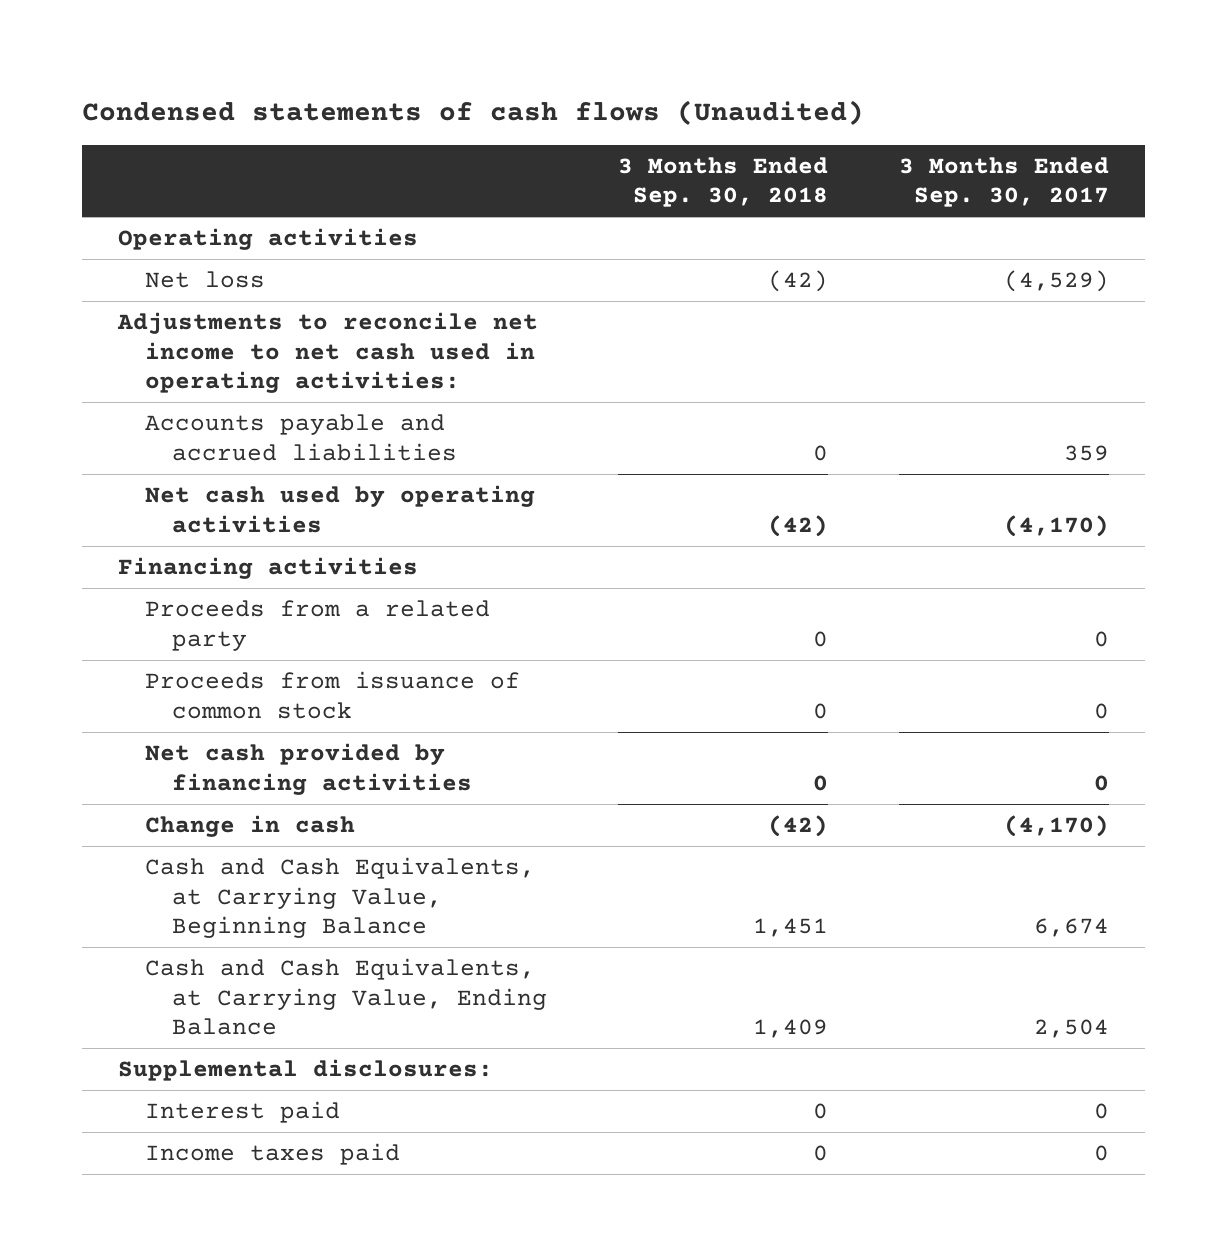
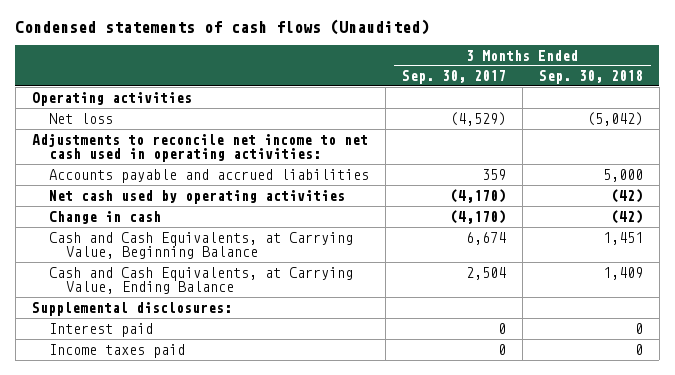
- | 3 Months Ended Sep. 30, 2018 | 3 Months Ended Sep. 30, 2017
+ | 3 Months Ended Sep. 30, 2017 | 3 Months Ended Sep. 30, 2018
- Net loss | (42) | (4,529)
+ Net loss | (4,529) | (5,042)
- Accounts payable and accrued liabilities | 0 | 359
+ Accounts payable and accrued liabilities | 359 | 5,000
- Financing activities
- Proceeds from a related party | 0 | 0
- Proceeds from issuance of common stock | 0 | 0
- Net cash provided by financing activities | 0 | 0

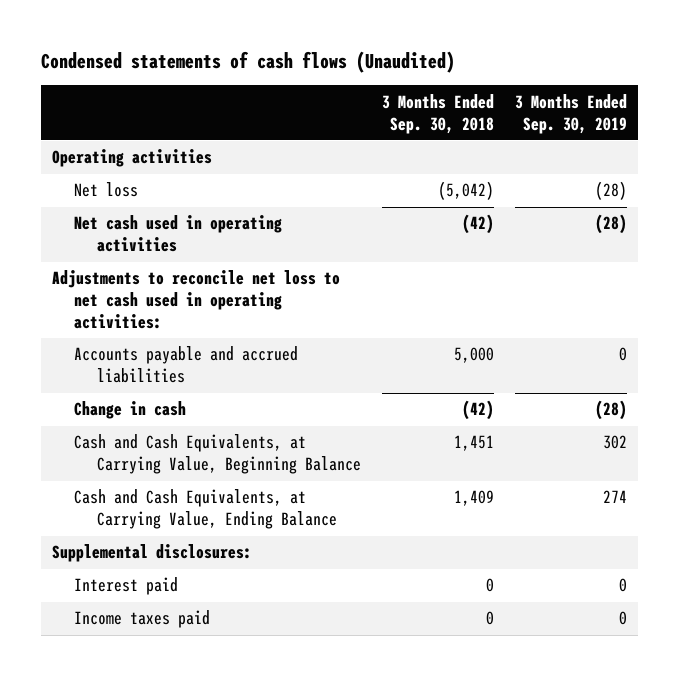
- | 3 Months Ended Sep. 30, 2017 | 3 Months Ended Sep. 30, 2018
+ | 3 Months Ended Sep. 30, 2018 | 3 Months Ended Sep. 30, 2019
- Adjustments to reconcile net income to net cash used in operating activities:
+ Net cash used in operating activities | (42) | (28)
+ Adjustments to reconcile net loss to net cash used in operating activities:
- Net cash used by operating activities | (4,170) | (42)

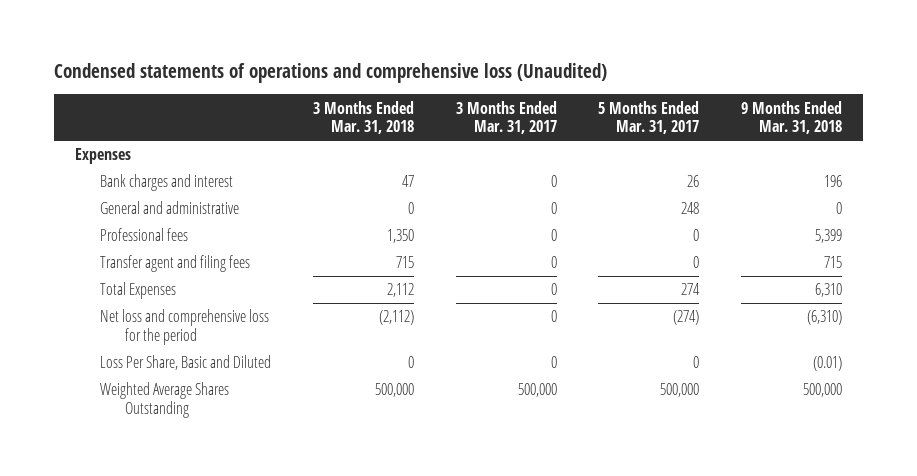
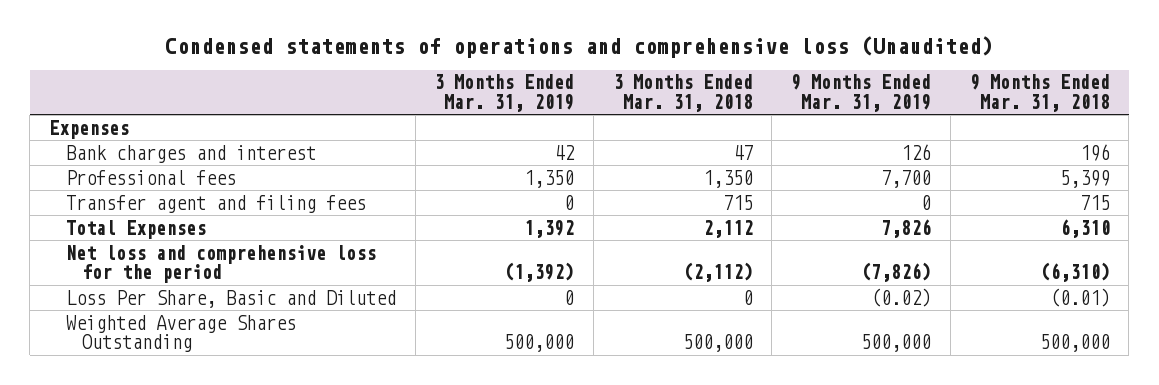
- | 3 Months Ended Mar. 31, 2018 | 3 Months Ended Mar. 31, 2017 | 5 Months Ended Mar. 31, 2017 | 9 Months Ended Mar. 31, 2018
+ | 3 Months Ended Mar. 31, 2019 | 3 Months Ended Mar. 31, 2018 | 9 Months Ended Mar. 31, 2019 | 9 Months Ended Mar. 31, 2018
- General and administrative | 0 | 0 | 248 | 0

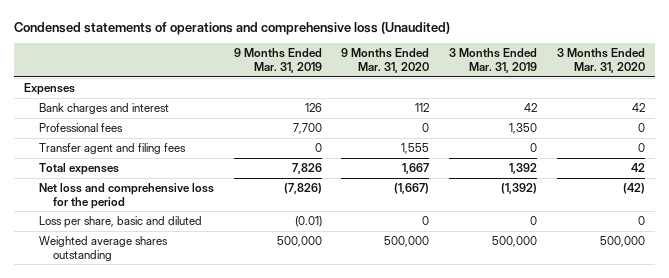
- | 3 Months Ended Mar. 31, 2019 | 3 Months Ended Mar. 31, 2018 | 9 Months Ended Mar. 31, 2019 | 9 Months Ended Mar. 31, 2018
+ | 9 Months Ended Mar. 31, 2019 | 9 Months Ended Mar. 31, 2020 | 3 Months Ended Mar. 31, 2019 | 3 Months Ended Mar. 31, 2020
- Total Expenses | 1,392 | 2,112 | 7,826 | 6,310
+ Total expenses | 7,826 | 1,667 | 1,392 | 42
- Loss Per Share, Basic and Diluted | 0 | 0 | (0.02) | (0.01)
- Weighted Average Shares Outstanding | 500,000 | 500,000 | 500,000 | 500,000
+ Loss per share, basic and diluted | (0.01) | 0 | 0 | 0
+ Weighted average shares outstanding | 500,000 | 500,000 | 500,000 | 500,000

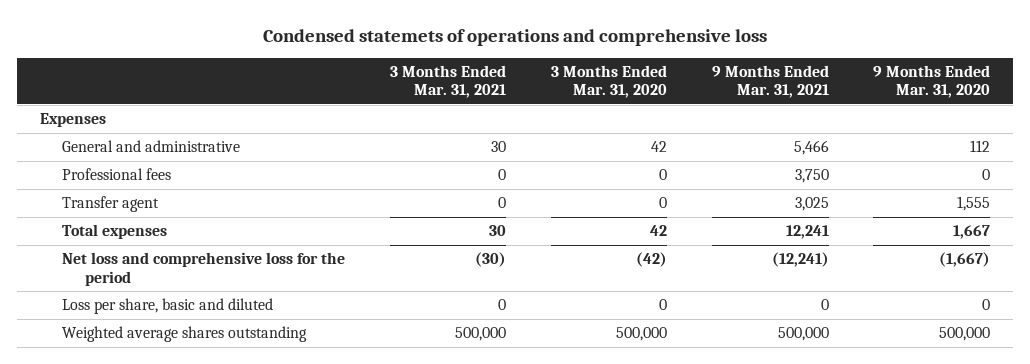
- Condensed statements of operations and comprehensive loss (Unaudited)
+ Condensed statemets of operations and comprehensive loss
- | 9 Months Ended Mar. 31, 2019 | 9 Months Ended Mar. 31, 2020 | 3 Months Ended Mar. 31, 2019 | 3 Months Ended Mar. 31, 2020
+ | 3 Months Ended Mar. 31, 2021 | 3 Months Ended Mar. 31, 2020 | 9 Months Ended Mar. 31, 2021 | 9 Months Ended Mar. 31, 2020
- Bank charges and interest | 126 | 112 | 42 | 42
+ General and administrative | 30 | 42 | 5,466 | 112
- Transfer agent and filing fees | 0 | 1,555 | 0 | 0
+ Transfer agent | 0 | 0 | 3,025 | 1,555

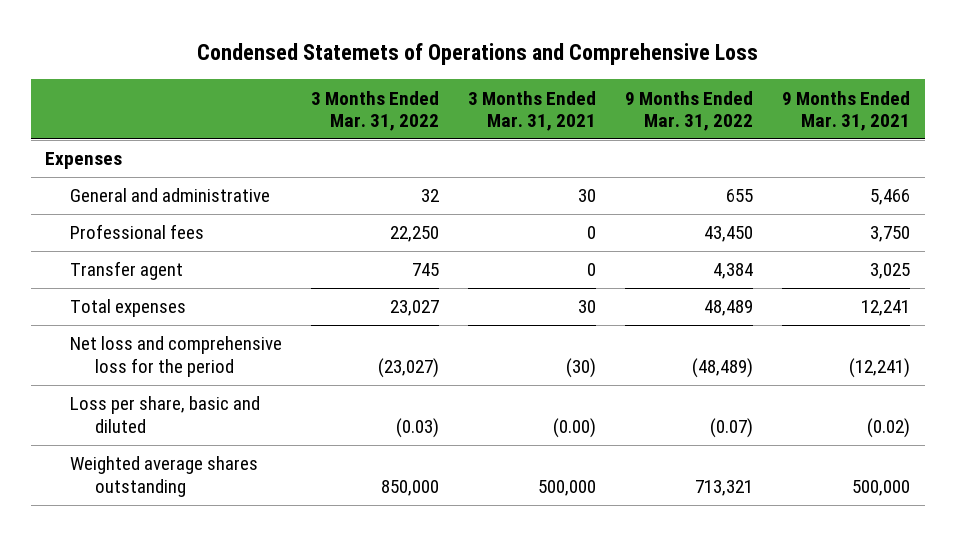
- Condensed statemets of operations and comprehensive loss
+ Condensed Statemets of Operations and Comprehensive Loss
- | 3 Months Ended Mar. 31, 2021 | 3 Months Ended Mar. 31, 2020 | 9 Months Ended Mar. 31, 2021 | 9 Months Ended Mar. 31, 2020
+ | 3 Months Ended Mar. 31, 2022 | 3 Months Ended Mar. 31, 2021 | 9 Months Ended Mar. 31, 2022 | 9 Months Ended Mar. 31, 2021
- Loss per share, basic and diluted | 0 | 0 | 0 | 0
+ Loss per share, basic and diluted | (0.03) | (0.00) | (0.07) | (0.02)

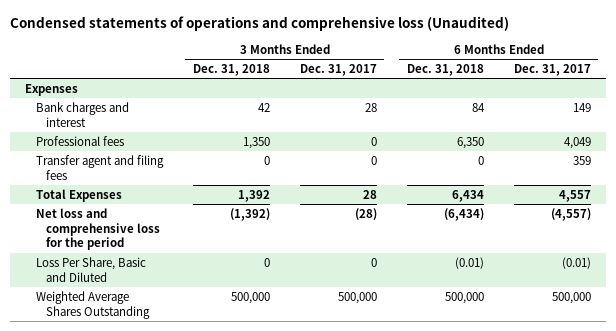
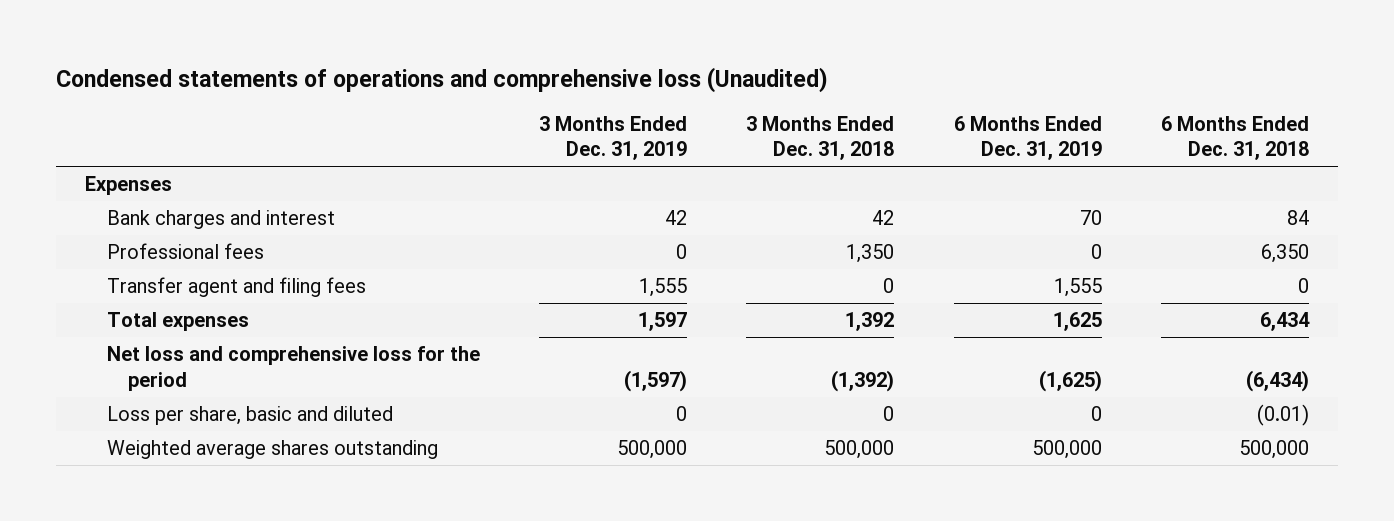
- | 3 Months Ended Dec. 31, 2018 | 3 Months Ended Dec. 31, 2017 | 6 Months Ended Dec. 31, 2018 | 6 Months Ended Dec. 31, 2017
+ | 3 Months Ended Dec. 31, 2019 | 3 Months Ended Dec. 31, 2018 | 6 Months Ended Dec. 31, 2019 | 6 Months Ended Dec. 31, 2018
- Total Expenses | 1,392 | 28 | 6,434 | 4,557
+ Total expenses | 1,597 | 1,392 | 1,625 | 6,434
- Loss Per Share, Basic and Diluted | 0 | 0 | (0.01) | (0.01)
- Weighted Average Shares Outstanding | 500,000 | 500,000 | 500,000 | 500,000
+ Loss per share, basic and diluted | 0 | 0 | 0 | (0.01)
+ Weighted average shares outstanding | 500,000 | 500,000 | 500,000 | 500,000

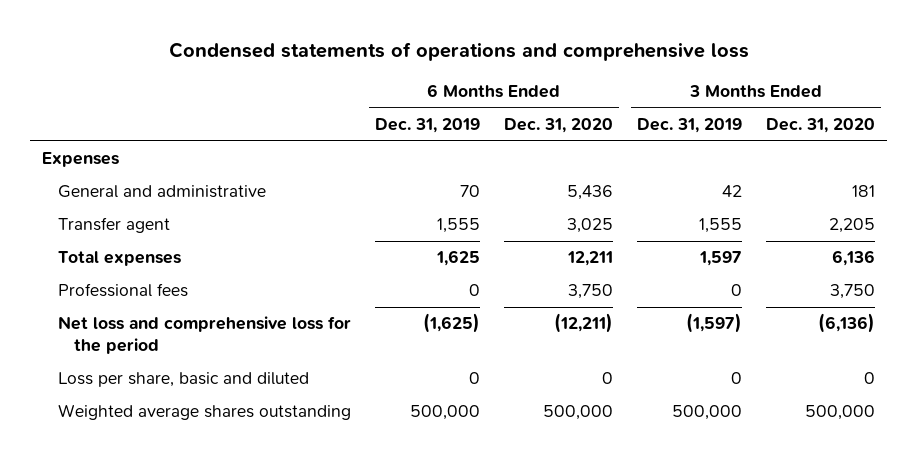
- Condensed statements of operations and comprehensive loss (Unaudited)
+ Condensed statements of operations and comprehensive loss
- | 3 Months Ended Dec. 31, 2019 | 3 Months Ended Dec. 31, 2018 | 6 Months Ended Dec. 31, 2019 | 6 Months Ended Dec. 31, 2018
+ | 6 Months Ended Dec. 31, 2019 | 6 Months Ended Dec. 31, 2020 | 3 Months Ended Dec. 31, 2019 | 3 Months Ended Dec. 31, 2020
- Bank charges and interest | 42 | 42 | 70 | 84
- Transfer agent and filing fees | 1,555 | 0 | 1,555 | 0
+ General and administrative | 70 | 5,436 | 42 | 181
+ Transfer agent | 1,555 | 3,025 | 1,555 | 2,205
moved down: Professional fees | 0 | 3,750 | 0 | 3,750

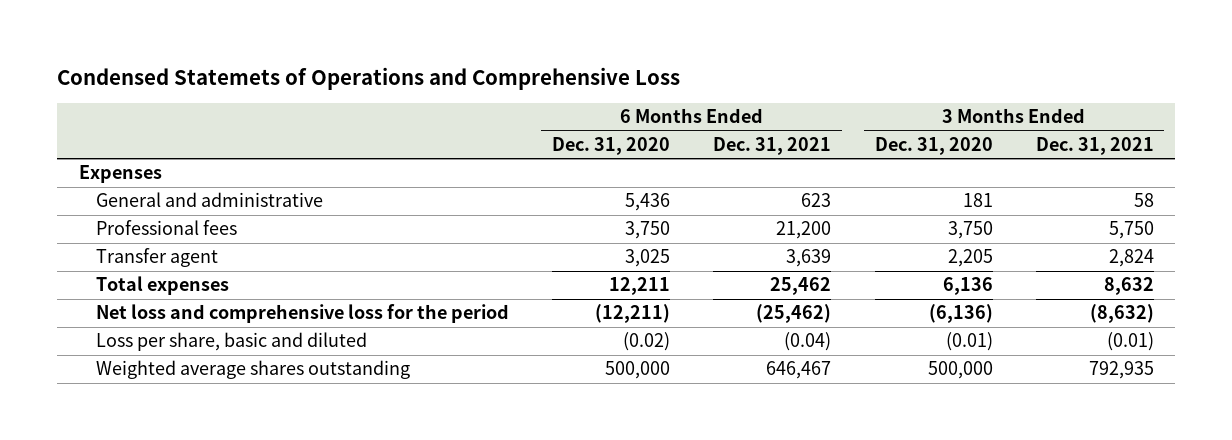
- Condensed statements of operations and comprehensive loss
+ Condensed Statemets of Operations and Comprehensive Loss
- | 6 Months Ended Dec. 31, 2019 | 6 Months Ended Dec. 31, 2020 | 3 Months Ended Dec. 31, 2019 | 3 Months Ended Dec. 31, 2020
+ | 6 Months Ended Dec. 31, 2020 | 6 Months Ended Dec. 31, 2021 | 3 Months Ended Dec. 31, 2020 | 3 Months Ended Dec. 31, 2021
moved up: Professional fees | 3,750 | 21,200 | 3,750 | 5,750
- Loss per share, basic and diluted | 0 | 0 | 0 | 0
+ Loss per share, basic and diluted | (0.02) | (0.04) | (0.01) | (0.01)

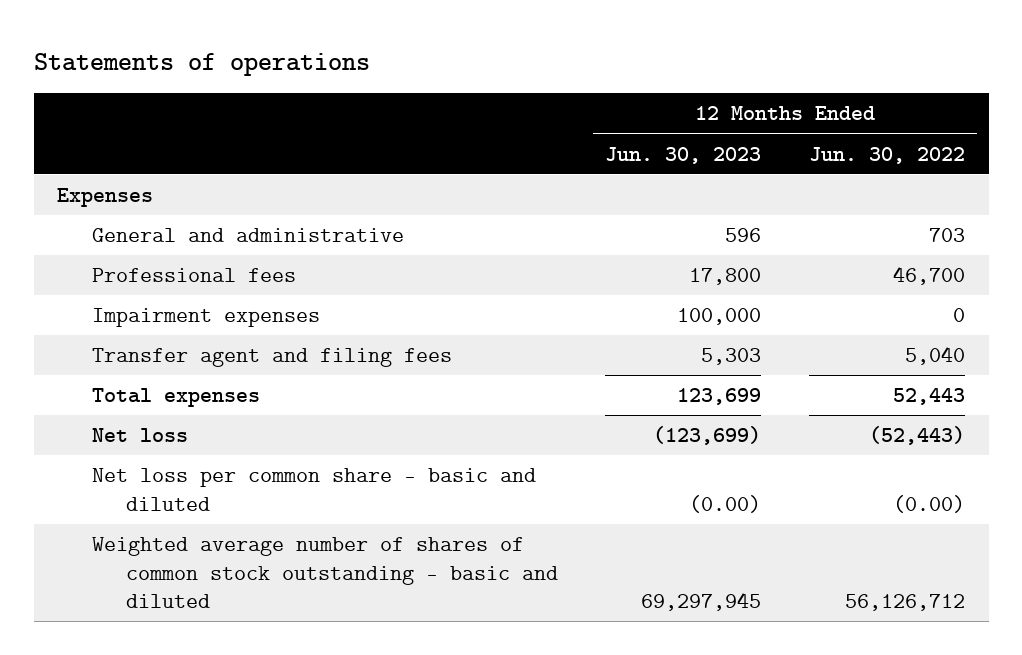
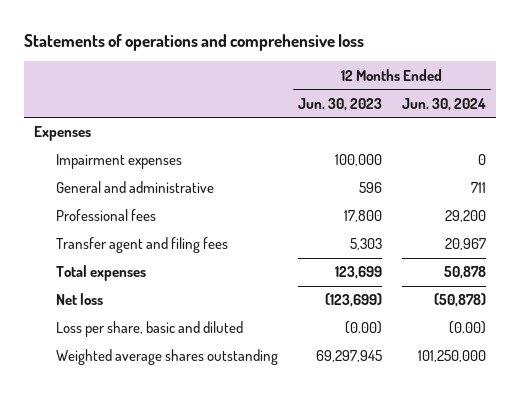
- Statements of operations
+ Statements of operations and comprehensive loss
- | 12 Months Ended Jun. 30, 2023 | 12 Months Ended Jun. 30, 2022
+ | 12 Months Ended Jun. 30, 2023 | 12 Months Ended Jun. 30, 2024
moved up: Impairment expenses | 100,000 | 0
- Net loss per common share - basic and diluted | (0.00) | (0.00)
- Weighted average number of shares of common stock outstanding - basic and diluted | 69,297,945 | 56,126,712
+ Loss per share, basic and diluted | (0.00) | (0.00)
+ Weighted average shares outstanding | 69,297,945 | 101,250,000

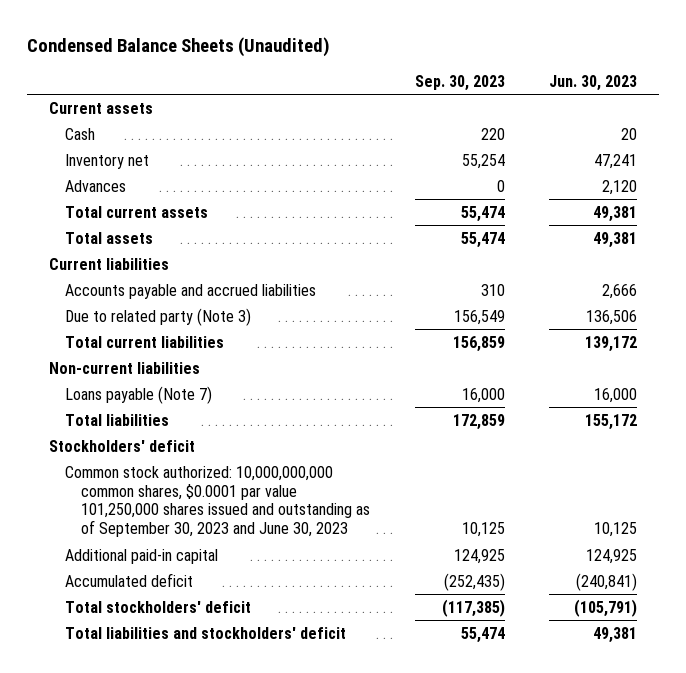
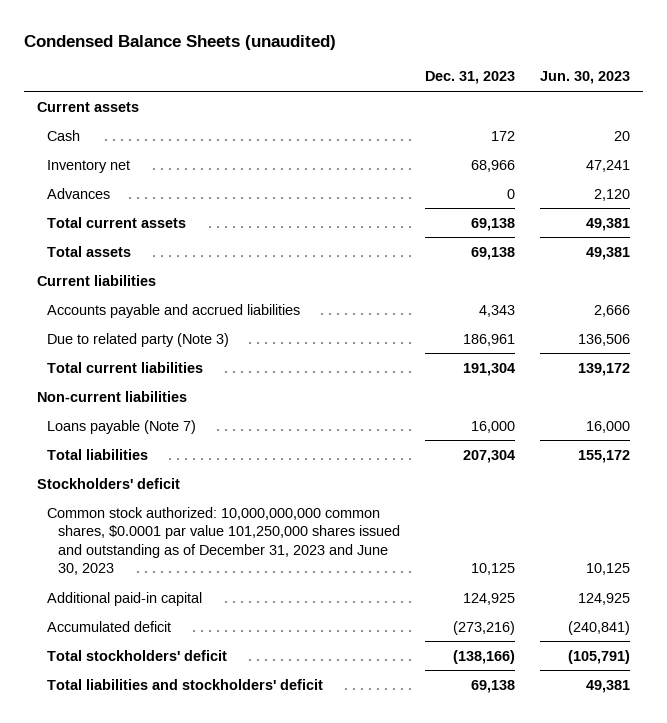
- Condensed Balance Sheets (Unaudited)
+ Condensed Balance Sheets (unaudited)
- | Sep. 30, 2023 | Jun. 30, 2023
+ | Dec. 31, 2023 | Jun. 30, 2023
- Common stock authorized: 10,000,000,000 common shares, $0.0001 par value 101,250,000 shares issued and outstanding as of September 30, 2023 and June 30, 2023 | 10,125 | 10,125
+ Common stock authorized: 10,000,000,000 common shares, $0.0001 par value 101,250,000 shares issued and outstanding as of December 31, 2023 and June 30, 2023 | 10,125 | 10,125

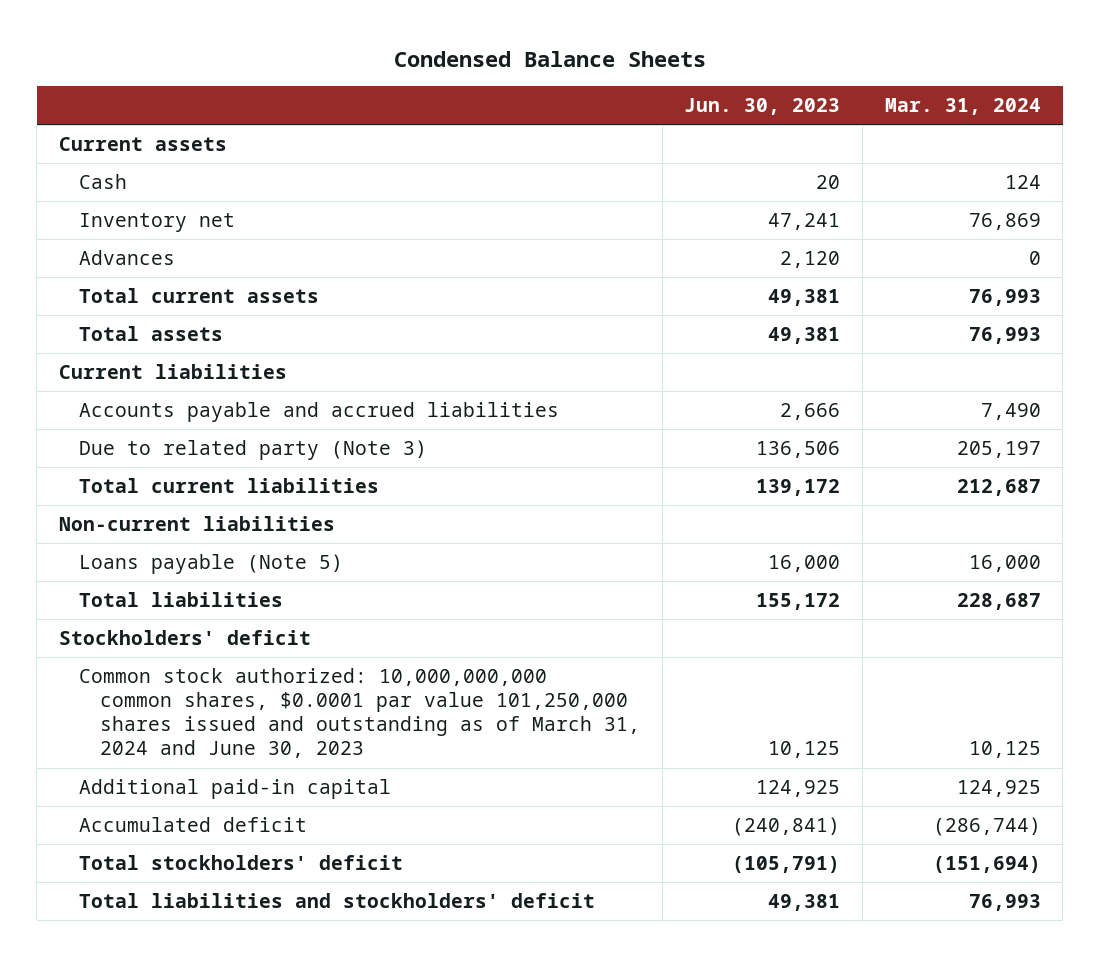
- Condensed Balance Sheets (unaudited)
+ Condensed Balance Sheets
- | Dec. 31, 2023 | Jun. 30, 2023
+ | Jun. 30, 2023 | Mar. 31, 2024
- Loans payable (Note 7) | 16,000 | 16,000
+ Loans payable (Note 5) | 16,000 | 16,000
- Common stock authorized: 10,000,000,000 common shares, $0.0001 par value 101,250,000 shares issued and outstanding as of December 31, 2023 and June 30, 2023 | 10,125 | 10,125
+ Common stock authorized: 10,000,000,000 common shares, $0.0001 par value 101,250,000 shares issued and outstanding as of March 31, 2024 and June 30, 2023 | 10,125 | 10,125

